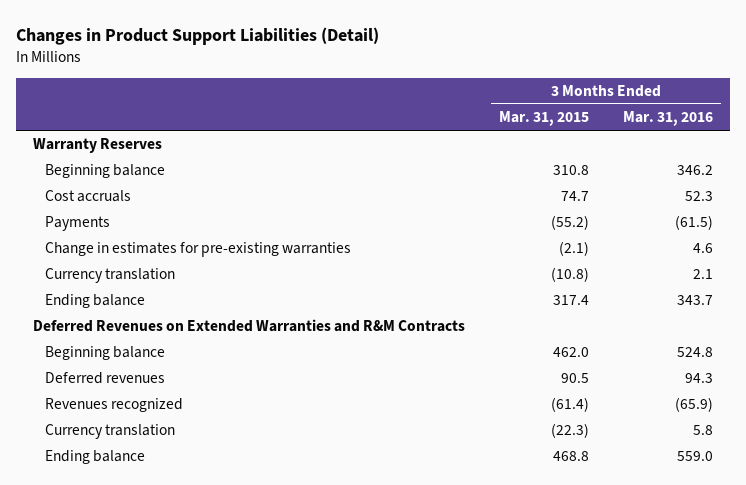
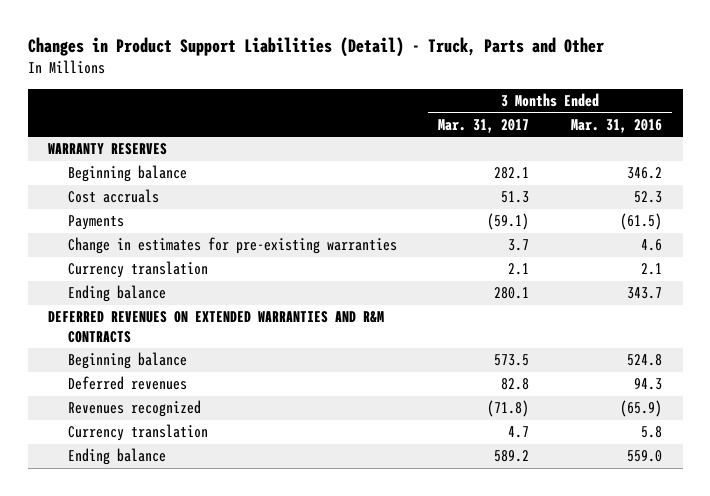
- Changes in Product Support Liabilities (Detail)
+ Changes in Product Support Liabilities (Detail) - Truck, Parts and Other
- | 3 Months Ended Mar. 31, 2015 | 3 Months Ended Mar. 31, 2016
+ | 3 Months Ended Mar. 31, 2017 | 3 Months Ended Mar. 31, 2016
- Warranty Reserves
+ WARRANTY RESERVES
- Deferred Revenues on Extended Warranties and R&M Contracts
+ DEFERRED REVENUES ON EXTENDED WARRANTIES AND R&M CONTRACTS

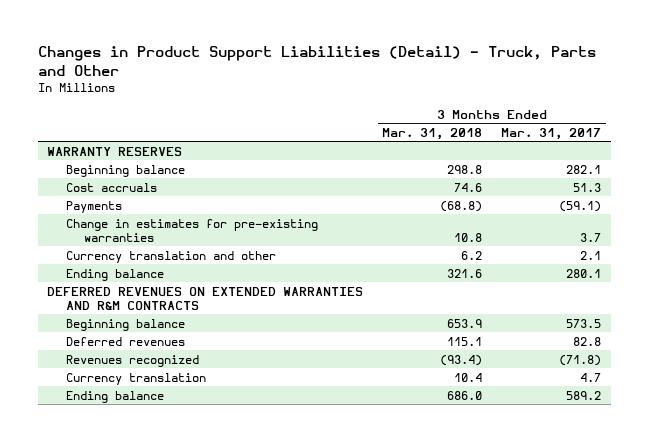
- | 3 Months Ended Mar. 31, 2017 | 3 Months Ended Mar. 31, 2016
+ | 3 Months Ended Mar. 31, 2018 | 3 Months Ended Mar. 31, 2017
- Currency translation | 2.1 | 2.1
+ Currency translation and other | 6.2 | 2.1

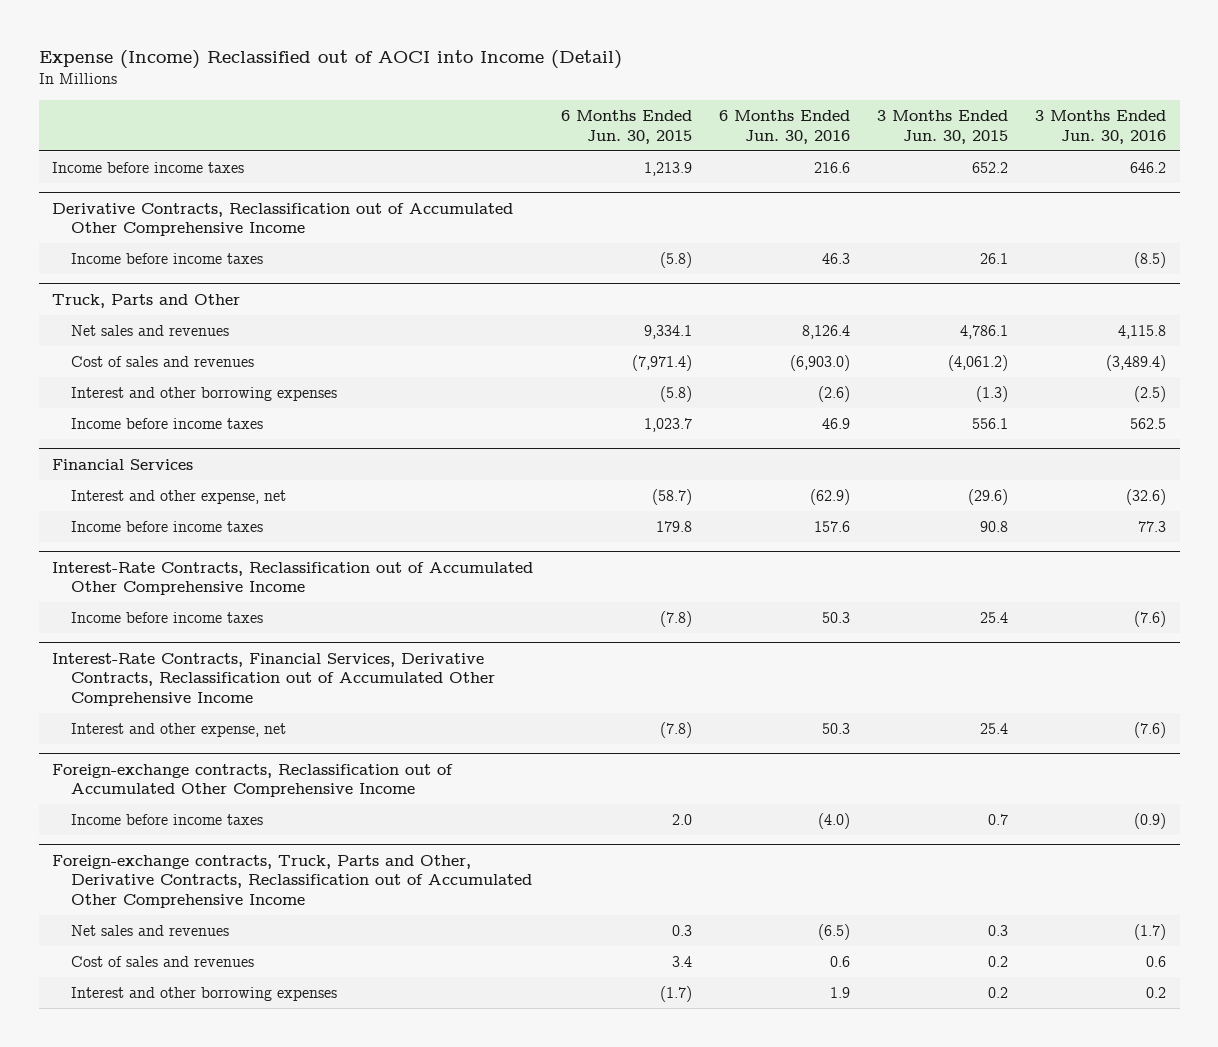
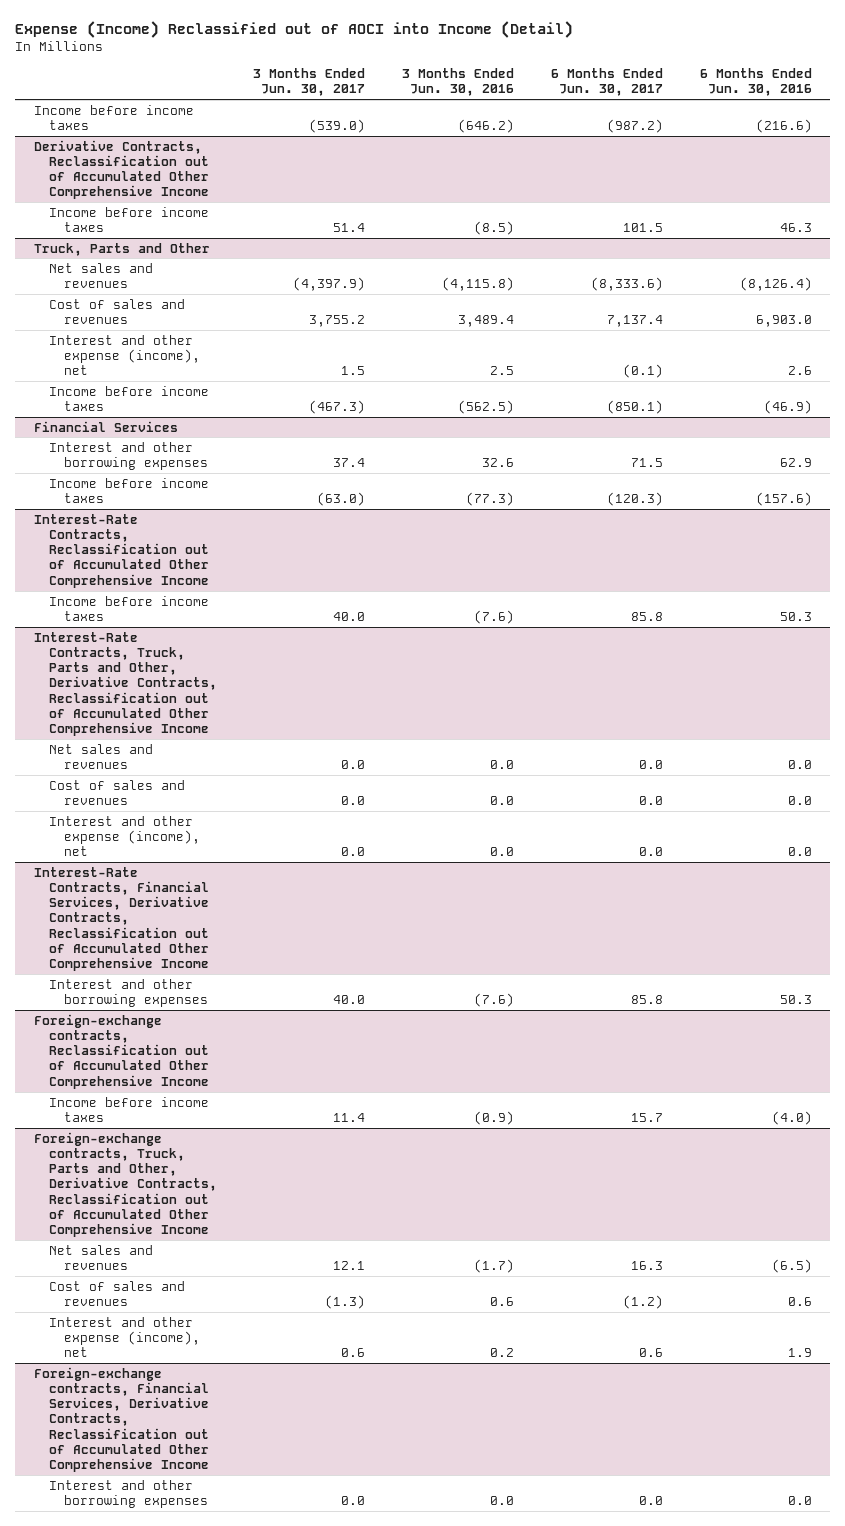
- | 6 Months Ended Jun. 30, 2015 | 6 Months Ended Jun. 30, 2016 | 3 Months Ended Jun. 30, 2015 | 3 Months Ended Jun. 30, 2016
+ | 3 Months Ended Jun. 30, 2017 | 3 Months Ended Jun. 30, 2016 | 6 Months Ended Jun. 30, 2017 | 6 Months Ended Jun. 30, 2016
- Income before income taxes | 1,213.9 | 216.6 | 652.2 | 646.2
+ Income before income taxes | (539.0) | (646.2) | (987.2) | (216.6)
@ Truck, Parts and Other
- Net sales and revenues | 9,334.1 | 8,126.4 | 4,786.1 | 4,115.8
- Cost of sales and revenues | (7,971.4) | (6,903.0) | (4,061.2) | (3,489.4)
- Interest and other borrowing expenses | (5.8) | (2.6) | (1.3) | (2.5)
- Income before income taxes | 1,023.7 | 46.9 | 556.1 | 562.5
+ Net sales and revenues | (4,397.9) | (4,115.8) | (8,333.6) | (8,126.4)
+ Cost of sales and revenues | 3,755.2 | 3,489.4 | 7,137.4 | 6,903.0
+ Interest and other expense (income), net | 1.5 | 2.5 | (0.1) | 2.6
+ Income before income taxes | (467.3) | (562.5) | (850.1) | (46.9)
@ Financial Services
- Interest and other expense, net | (58.7) | (62.9) | (29.6) | (32.6)
- Income before income taxes | 179.8 | 157.6 | 90.8 | 77.3
+ Interest and other borrowing expenses | 37.4 | 32.6 | 71.5 | 62.9
+ Income before income taxes | (63.0) | (77.3) | (120.3) | (157.6)
+ Interest-Rate Contracts, Truck, Parts and Other, Derivative Contracts, Reclassification out of Accumulated Other Comprehensive Income
+ Net sales and revenues | 0.0 | 0.0 | 0.0 | 0.0
+ Cost of sales and revenues | 0.0 | 0.0 | 0.0 | 0.0
+ Interest and other expense (income), net | 0.0 | 0.0 | 0.0 | 0.0
@ Interest-Rate Contracts, Financial Services, Derivative Contracts, Reclassification out of Accumulated Other Comprehensive Income
- Interest and other expense, net | (7.8) | 50.3 | 25.4 | (7.6)
+ Interest and other borrowing expenses | 40.0 | (7.6) | 85.8 | 50.3
@ Foreign-exchange contracts, Truck, Parts and Other, Derivative Contracts, Reclassification out of Accumulated Other Comprehensive Income
- Interest and other borrowing expenses | (1.7) | 1.9 | 0.2 | 0.2
+ Interest and other expense (income), net | 0.6 | 0.2 | 0.6 | 1.9
+ Foreign-exchange contracts, Financial Services, Derivative Contracts, Reclassification out of Accumulated Other Comprehensive Income
+ Interest and other borrowing expenses | 0.0 | 0.0 | 0.0 | 0.0

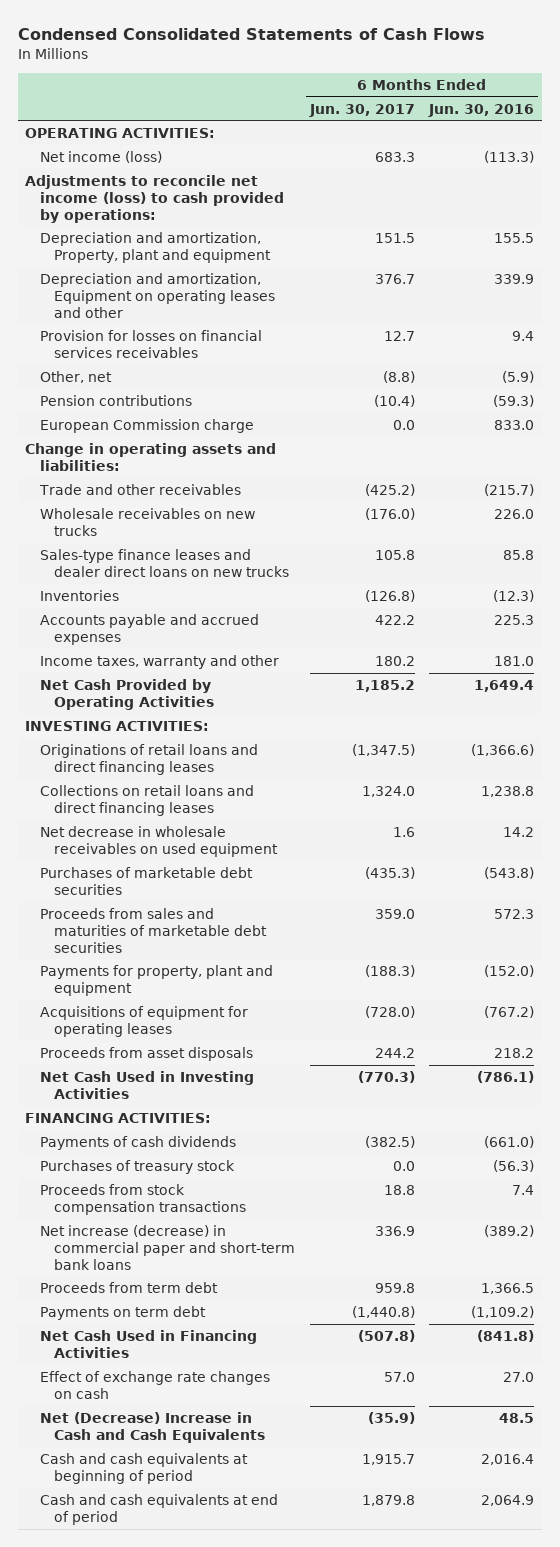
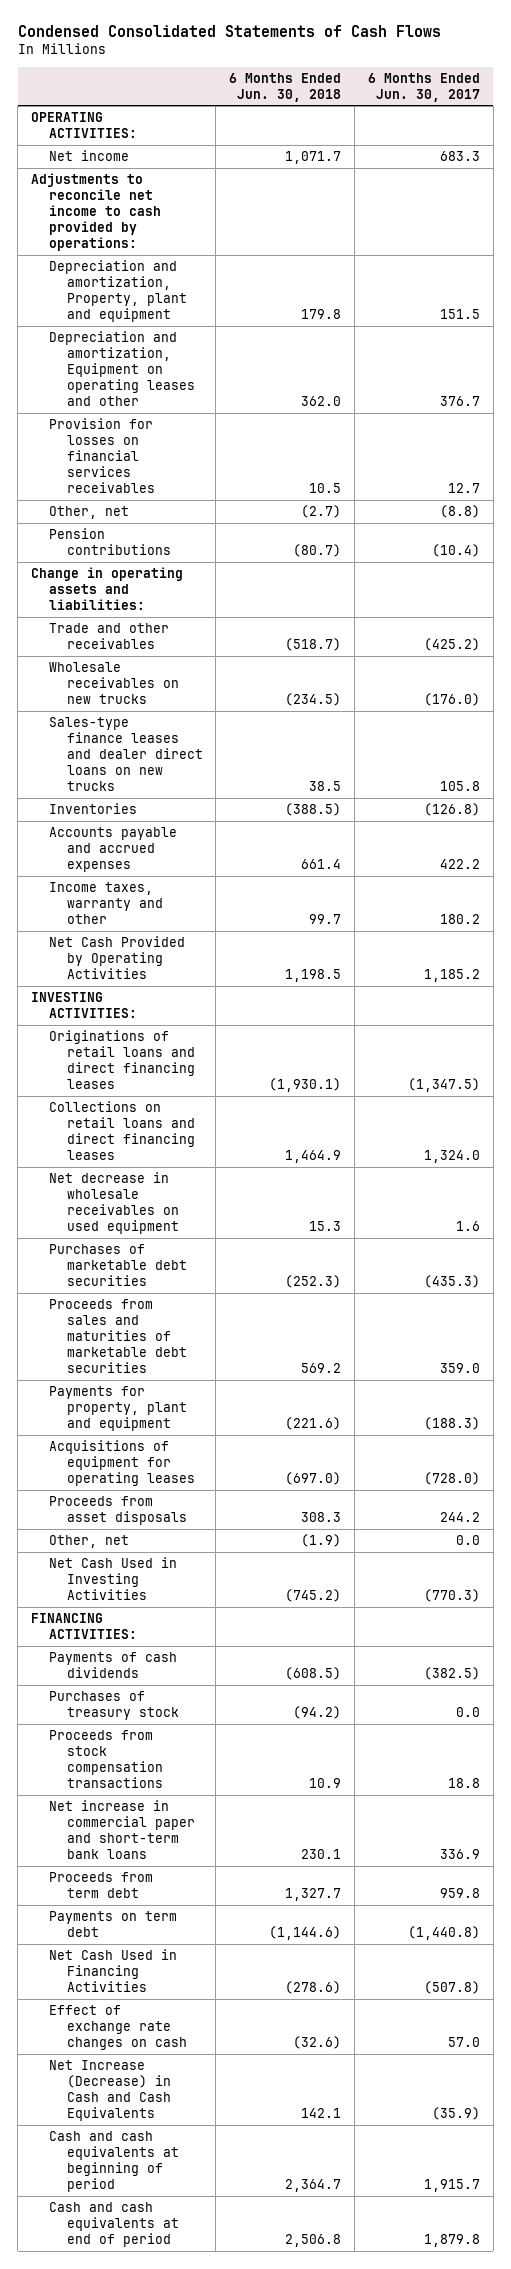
- | 6 Months Ended Jun. 30, 2017 | 6 Months Ended Jun. 30, 2016
+ | 6 Months Ended Jun. 30, 2018 | 6 Months Ended Jun. 30, 2017
- Net income (loss) | 683.3 | (113.3)
- Adjustments to reconcile net income (loss) to cash provided by operations:
+ Net income | 1,071.7 | 683.3
+ Adjustments to reconcile net income to cash provided by operations:
- European Commission charge | 0.0 | 833.0
+ Other, net | (1.9) | 0.0
- Net increase (decrease) in commercial paper and short-term bank loans | 336.9 | (389.2)
+ Net increase in commercial paper and short-term bank loans | 230.1 | 336.9
- Net (Decrease) Increase in Cash and Cash Equivalents | (35.9) | 48.5
+ Net Increase (Decrease) in Cash and Cash Equivalents | 142.1 | (35.9)

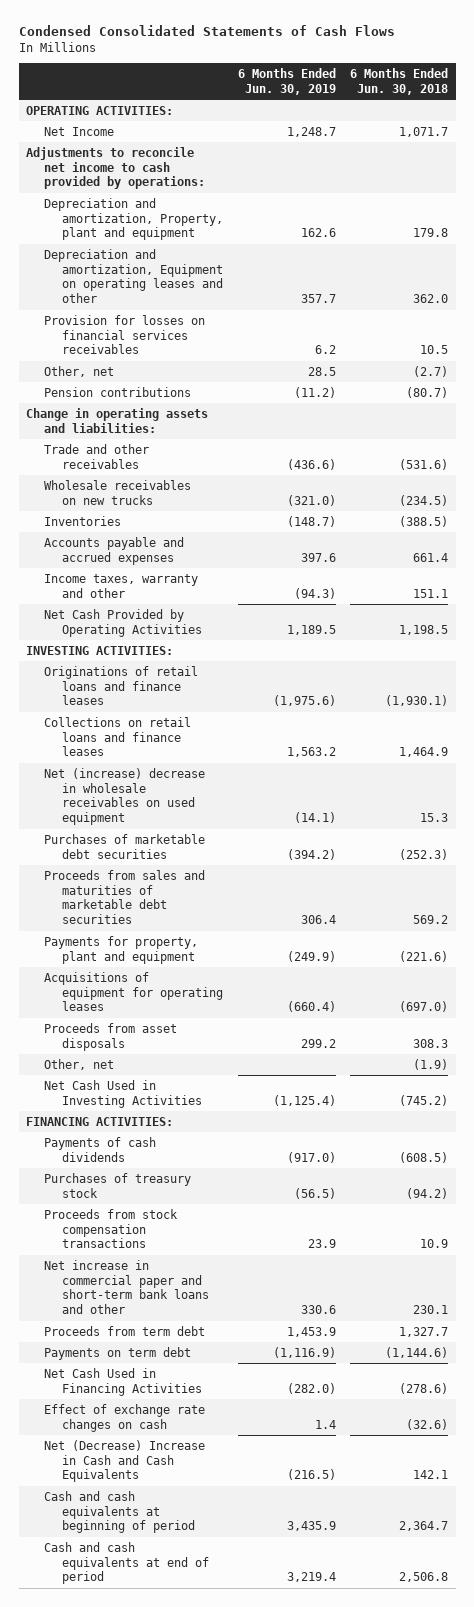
- | 6 Months Ended Jun. 30, 2018 | 6 Months Ended Jun. 30, 2017
+ | 6 Months Ended Jun. 30, 2019 | 6 Months Ended Jun. 30, 2018
- Net income | 1,071.7 | 683.3
+ Net Income | 1,248.7 | 1,071.7
- Trade and other receivables | (518.7) | (425.2)
+ Trade and other receivables | (436.6) | (531.6)
- Sales-type finance leases and dealer direct loans on new trucks | 38.5 | 105.8
- Income taxes, warranty and other | 99.7 | 180.2
+ Income taxes, warranty and other | (94.3) | 151.1
- Originations of retail loans and direct financing leases | (1,930.1) | (1,347.5)
- Collections on retail loans and direct financing leases | 1,464.9 | 1,324.0
- Net decrease in wholesale receivables on used equipment | 15.3 | 1.6
+ Originations of retail loans and finance leases | (1,975.6) | (1,930.1)
+ Collections on retail loans and finance leases | 1,563.2 | 1,464.9
+ Net (increase) decrease in wholesale receivables on used equipment | (14.1) | 15.3
- Net increase in commercial paper and short-term bank loans | 230.1 | 336.9
+ Net increase in commercial paper and short-term bank loans and other | 330.6 | 230.1
- Net Increase (Decrease) in Cash and Cash Equivalents | 142.1 | (35.9)
+ Net (Decrease) Increase in Cash and Cash Equivalents | (216.5) | 142.1

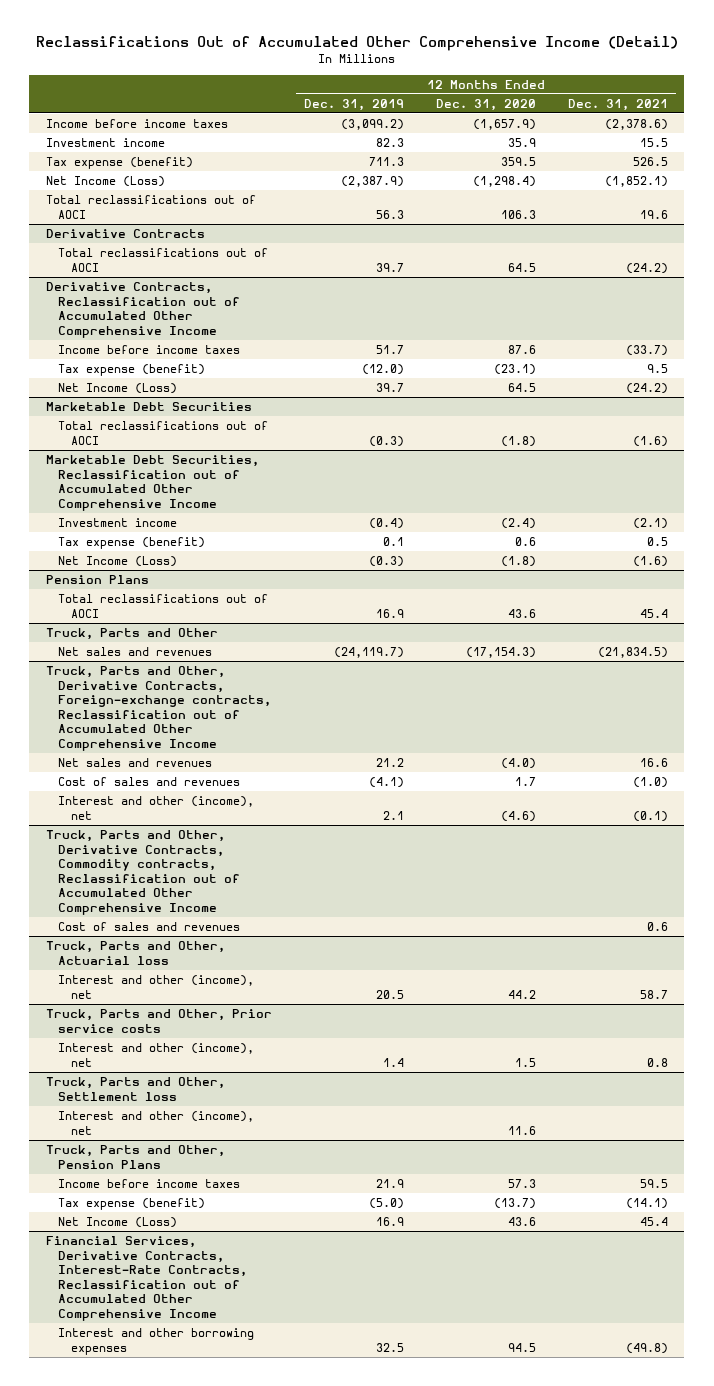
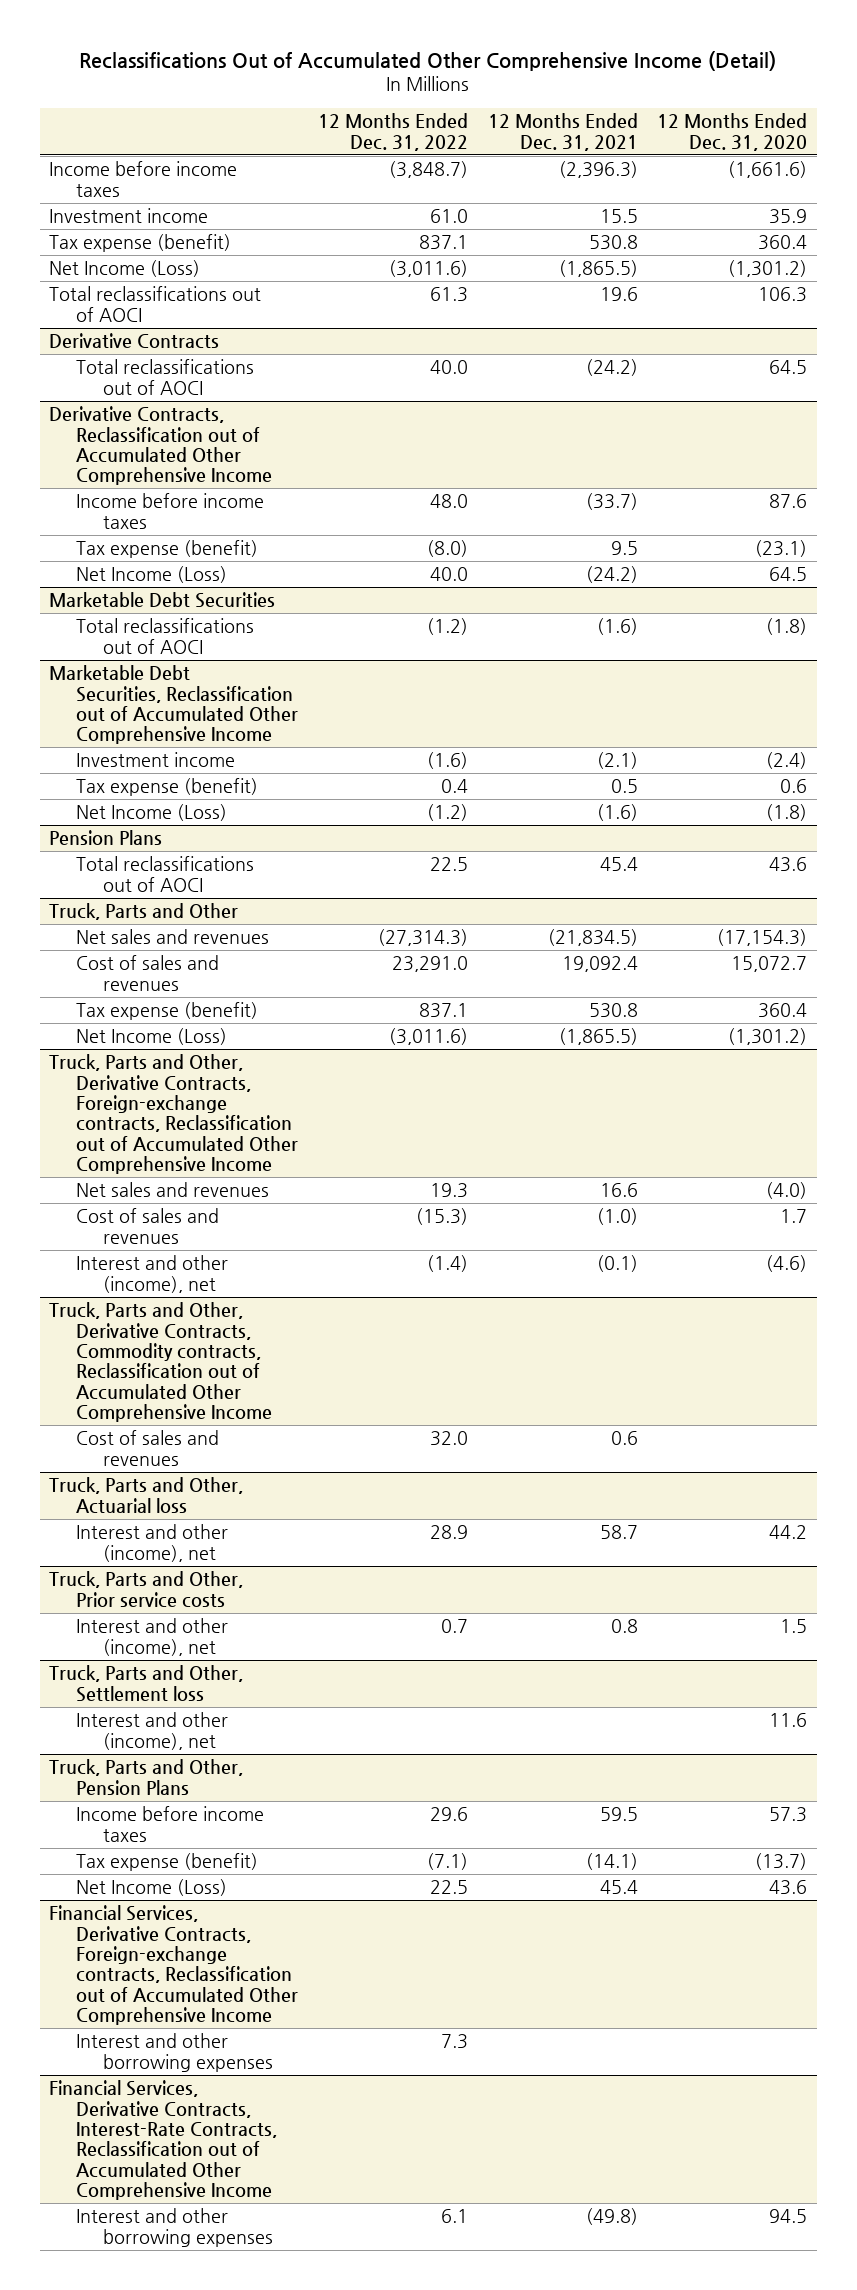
- | 12 Months Ended Dec. 31, 2019 | 12 Months Ended Dec. 31, 2020 | 12 Months Ended Dec. 31, 2021
+ | 12 Months Ended Dec. 31, 2022 | 12 Months Ended Dec. 31, 2021 | 12 Months Ended Dec. 31, 2020
- Income before income taxes | (3,099.2) | (1,657.9) | (2,378.6)
+ Income before income taxes | (3,848.7) | (2,396.3) | (1,661.6)
- Tax expense (benefit) | 711.3 | 359.5 | 526.5
- Net Income (Loss) | (2,387.9) | (1,298.4) | (1,852.1)
+ Tax expense (benefit) | 837.1 | 530.8 | 360.4
+ Net Income (Loss) | (3,011.6) | (1,865.5) | (1,301.2)
@ Truck, Parts and Other
+ Cost of sales and revenues | 23,291.0 | 19,092.4 | 15,072.7
+ Tax expense (benefit) | 837.1 | 530.8 | 360.4
+ Net Income (Loss) | (3,011.6) | (1,865.5) | (1,301.2)
+ Financial Services, Derivative Contracts, Foreign-exchange contracts, Reclassification out of Accumulated Other Comprehensive Income
+ Interest and other borrowing expenses | 7.3 | |

